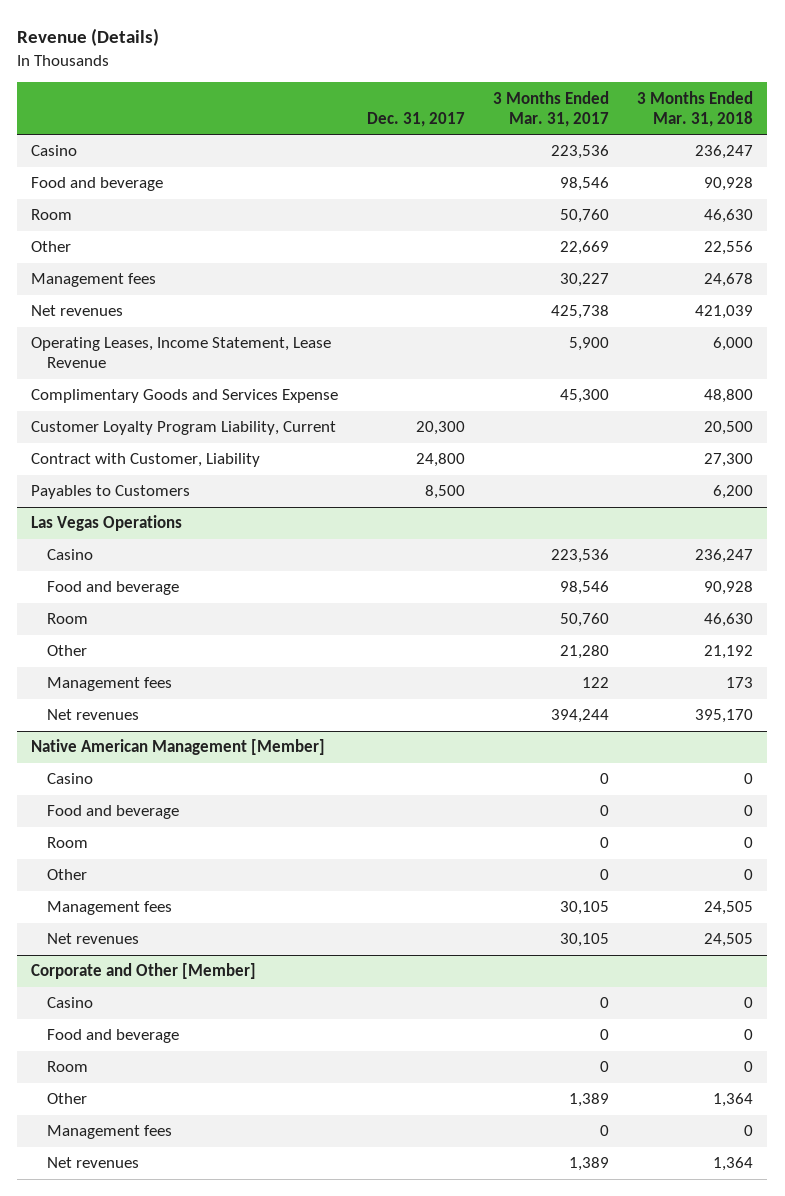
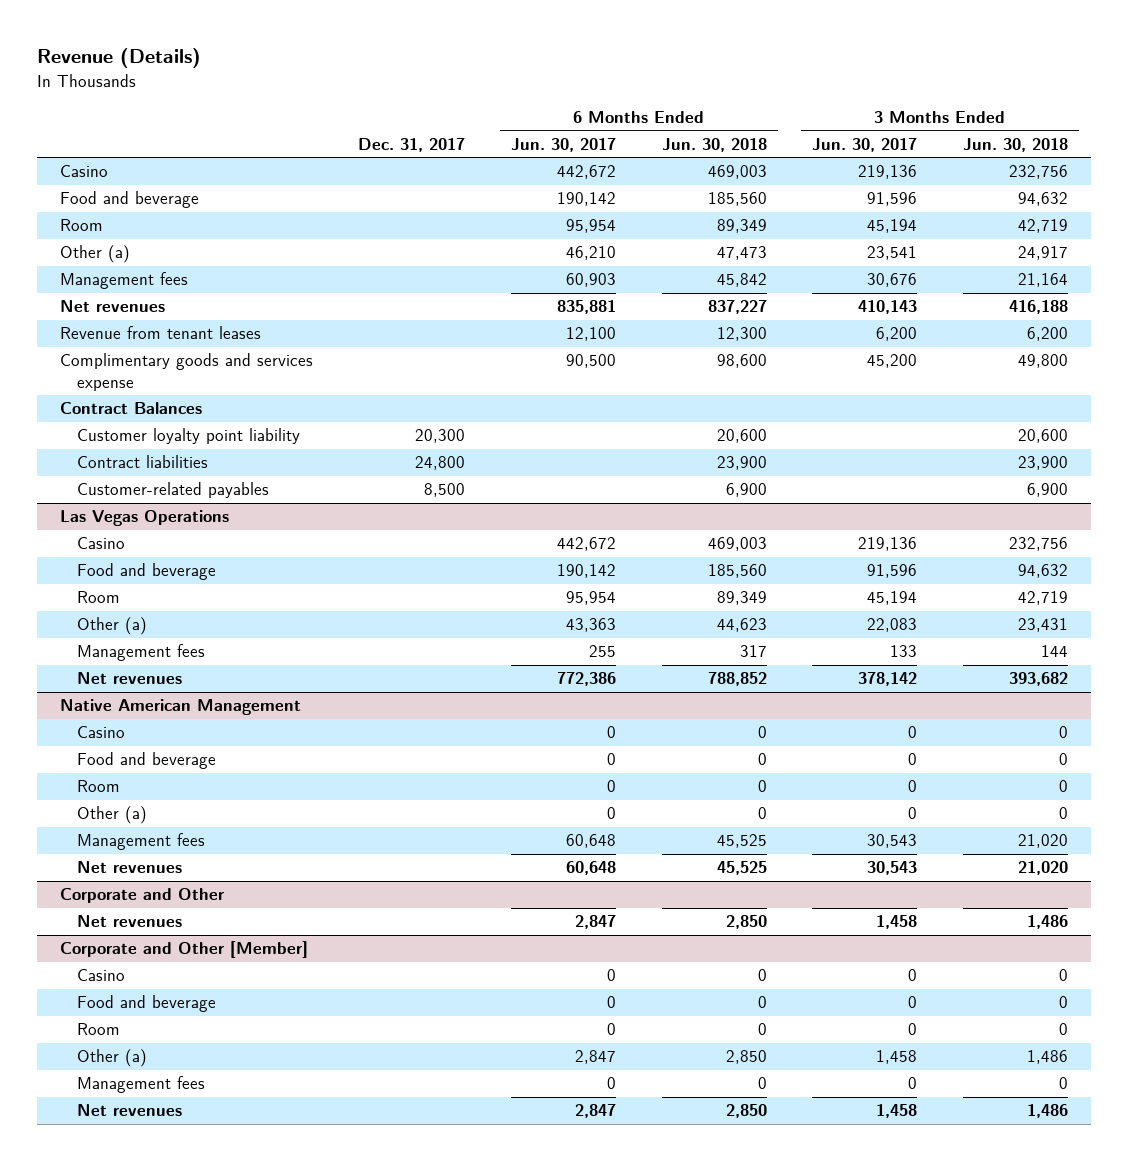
- | Dec. 31, 2017 | 3 Months Ended Mar. 31, 2017 | 3 Months Ended Mar. 31, 2018
+ | Dec. 31, 2017 | 6 Months Ended Jun. 30, 2017 | 6 Months Ended Jun. 30, 2018 | 3 Months Ended Jun. 30, 2017 | 3 Months Ended Jun. 30, 2018
- Other | | 22,669 | 22,556
+ Other (a) | | 46,210 | 47,473 | 23,541 | 24,917
- Operating Leases, Income Statement, Lease Revenue | | 5,900 | 6,000
- Complimentary Goods and Services Expense | | 45,300 | 48,800
- Customer Loyalty Program Liability, Current | 20,300 | | 20,500
- Contract with Customer, Liability | 24,800 | | 27,300
- Payables to Customers | 8,500 | | 6,200
+ Revenue from tenant leases | | 12,100 | 12,300 | 6,200 | 6,200
+ Complimentary goods and services expense | | 90,500 | 98,600 | 45,200 | 49,800
+ Contract Balances
+ Customer loyalty point liability | 20,300 | | 20,600 | | 20,600
+ Contract liabilities | 24,800 | | 23,900 | | 23,900
+ Customer-related payables | 8,500 | | 6,900 | | 6,900
@ Las Vegas Operations
- Other | | 21,280 | 21,192
+ Other (a) | | 43,363 | 44,623 | 22,083 | 23,431
- Native American Management [Member]
+ Native American Management
- Other | | 0 | 0
+ Other (a) | | 0 | 0 | 0 | 0
+ Corporate and Other
+ Net revenues | | 2,847 | 2,850 | 1,458 | 1,486
@ Corporate and Other [Member]
- Other | | 1,389 | 1,364
+ Other (a) | | 2,847 | 2,850 | 1,458 | 1,486

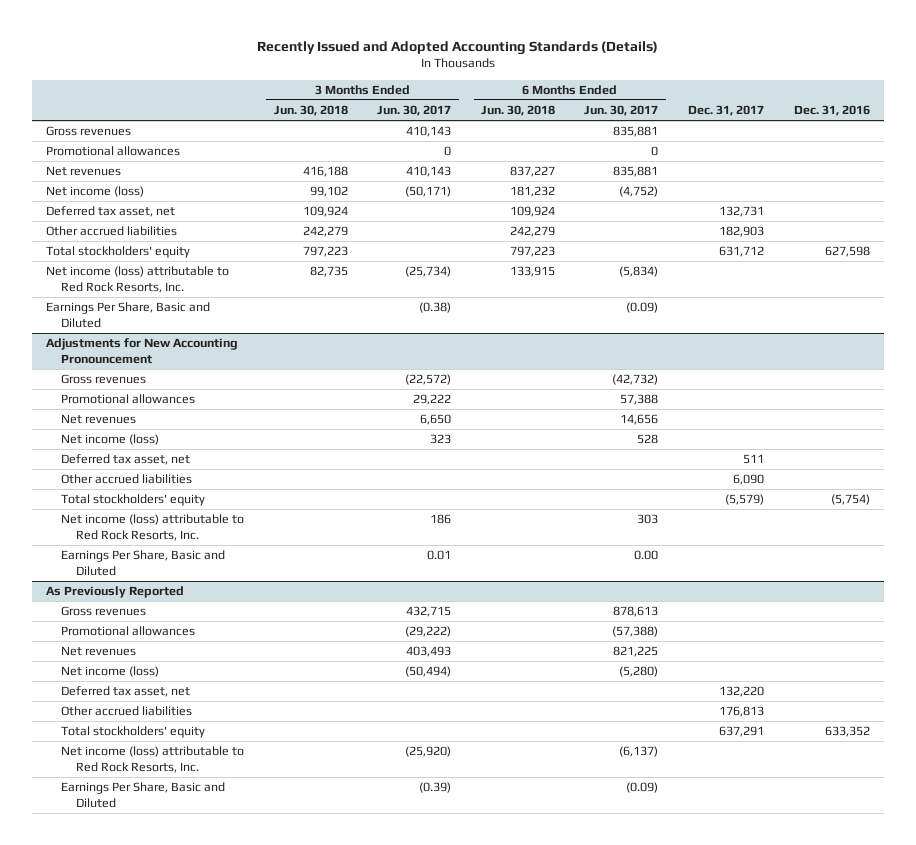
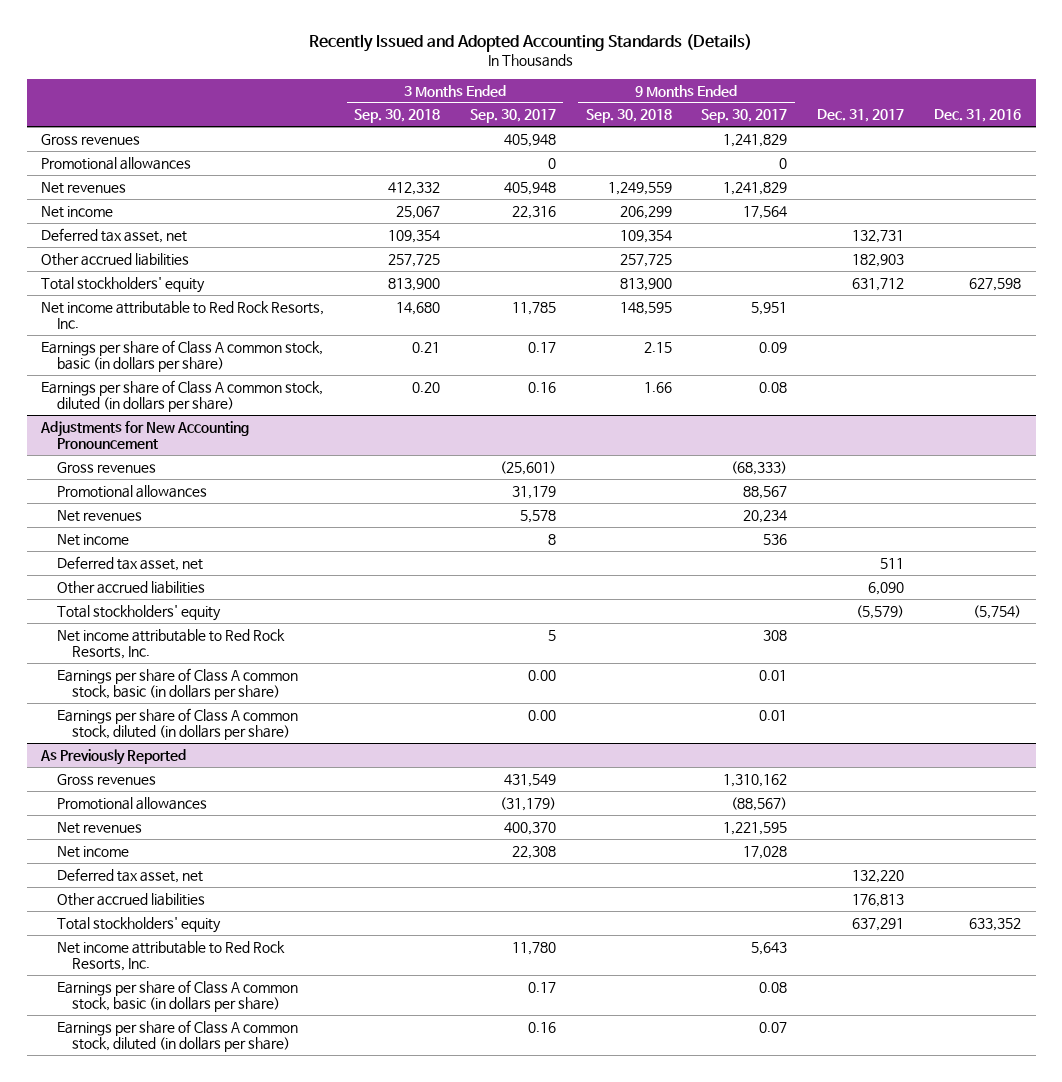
- | 3 Months Ended Jun. 30, 2018 | 3 Months Ended Jun. 30, 2017 | 6 Months Ended Jun. 30, 2018 | 6 Months Ended Jun. 30, 2017 | Dec. 31, 2017 | Dec. 31, 2016
+ | 3 Months Ended Sep. 30, 2018 | 3 Months Ended Sep. 30, 2017 | 9 Months Ended Sep. 30, 2018 | 9 Months Ended Sep. 30, 2017 | Dec. 31, 2017 | Dec. 31, 2016
- Net income (loss) | 99,102 | (50,171) | 181,232 | (4,752) | |
+ Net income | 25,067 | 22,316 | 206,299 | 17,564 | |
- Net income (loss) attributable to Red Rock Resorts, Inc. | 82,735 | (25,734) | 133,915 | (5,834) | |
- Earnings Per Share, Basic and Diluted | | (0.38) | | (0.09) | |
+ Net income attributable to Red Rock Resorts, Inc. | 14,680 | 11,785 | 148,595 | 5,951 | |
+ Earnings per share of Class A common stock, basic (in dollars per share) | 0.21 | 0.17 | 2.15 | 0.09 | |
+ Earnings per share of Class A common stock, diluted (in dollars per share) | 0.20 | 0.16 | 1.66 | 0.08 | |
@ Adjustments for New Accounting Pronouncement
- Net income (loss) | | 323 | | 528 | |
+ Net income | | 8 | | 536 | |
- Net income (loss) attributable to Red Rock Resorts, Inc. | | 186 | | 303 | |
- Earnings Per Share, Basic and Diluted | | 0.01 | | 0.00 | |
+ Net income attributable to Red Rock Resorts, Inc. | | 5 | | 308 | |
+ Earnings per share of Class A common stock, basic (in dollars per share) | | 0.00 | | 0.01 | |
+ Earnings per share of Class A common stock, diluted (in dollars per share) | | 0.00 | | 0.01 | |
@ As Previously Reported
- Net income (loss) | | (50,494) | | (5,280) | |
+ Net income | | 22,308 | | 17,028 | |
- Net income (loss) attributable to Red Rock Resorts, Inc. | | (25,920) | | (6,137) | |
- Earnings Per Share, Basic and Diluted | | (0.39) | | (0.09) | |
+ Net income attributable to Red Rock Resorts, Inc. | | 11,780 | | 5,643 | |
+ Earnings per share of Class A common stock, basic (in dollars per share) | | 0.17 | | 0.08 | |
+ Earnings per share of Class A common stock, diluted (in dollars per share) | | 0.16 | | 0.07 | |

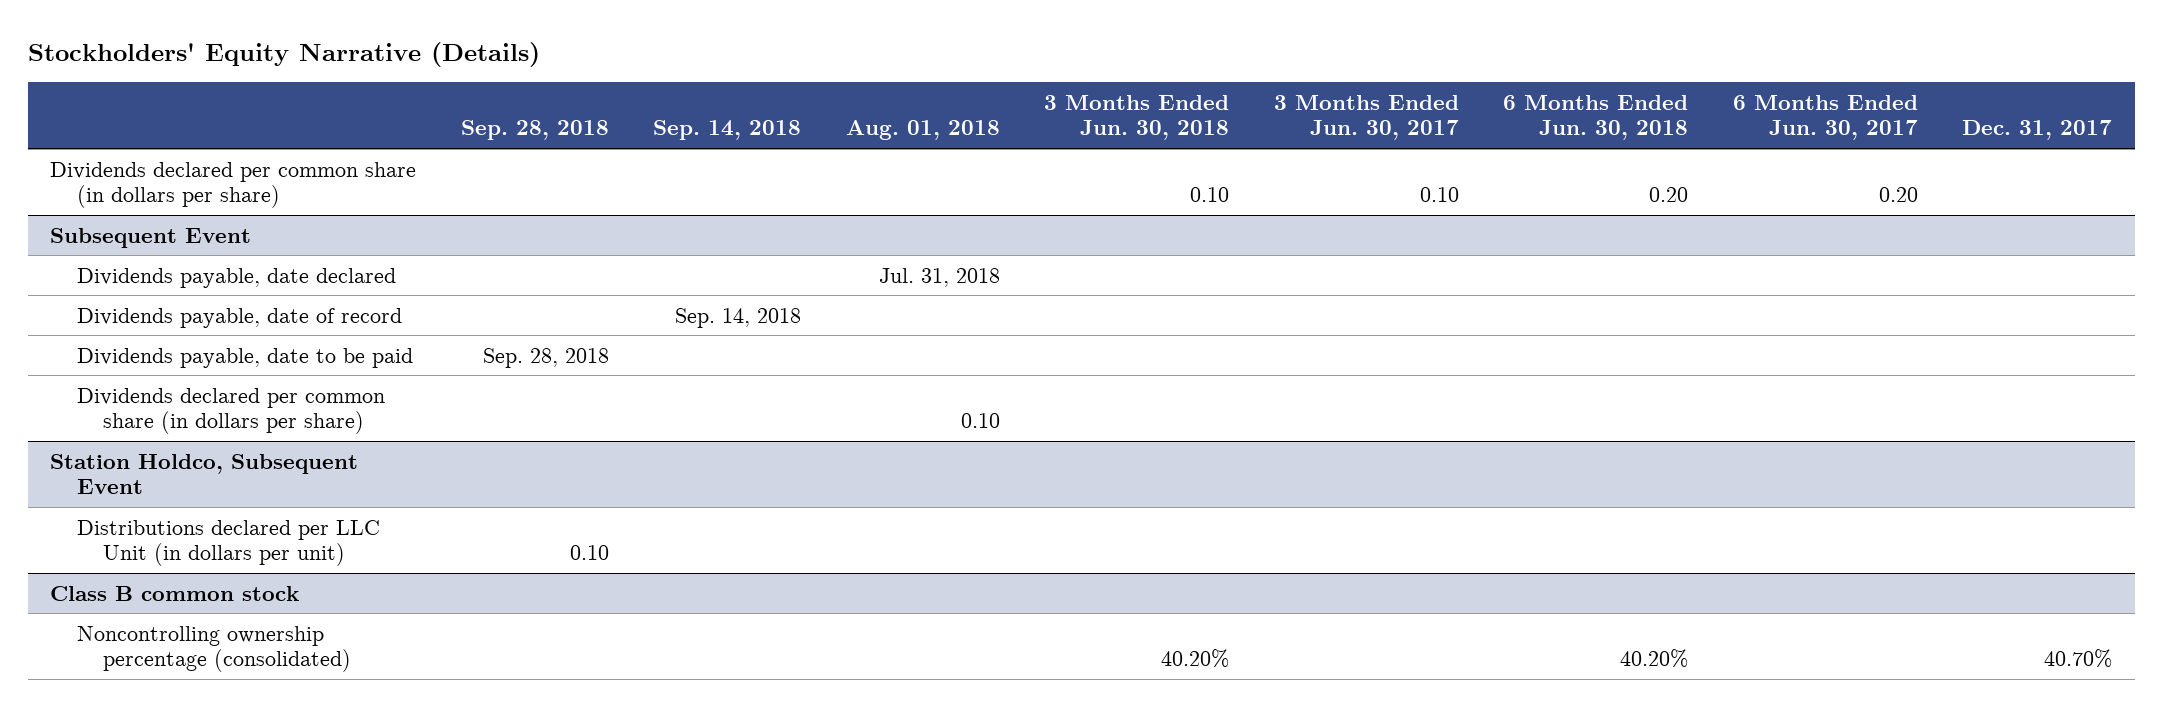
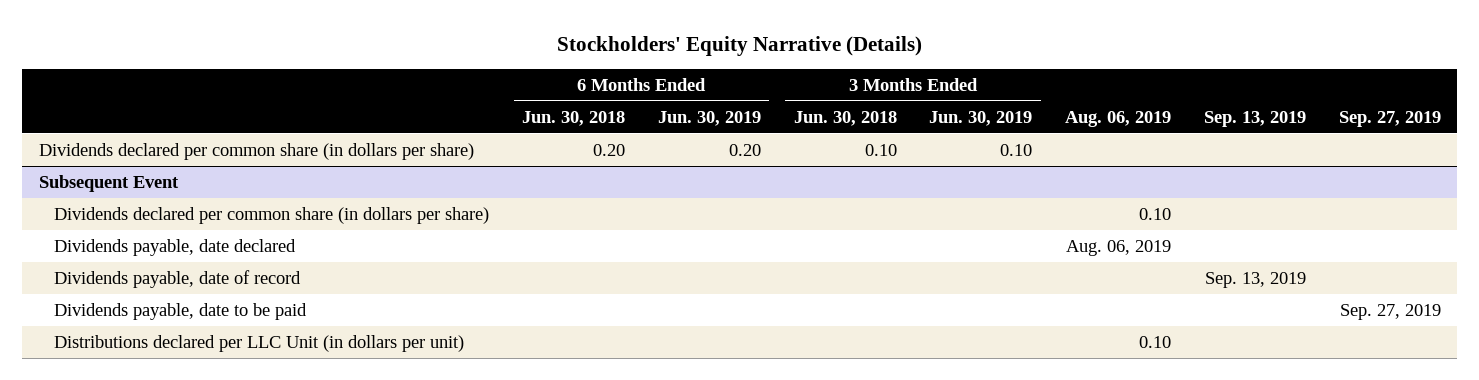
- | Sep. 28, 2018 | Sep. 14, 2018 | Aug. 01, 2018 | 3 Months Ended Jun. 30, 2018 | 3 Months Ended Jun. 30, 2017 | 6 Months Ended Jun. 30, 2018 | 6 Months Ended Jun. 30, 2017 | Dec. 31, 2017
+ | 6 Months Ended Jun. 30, 2018 | 6 Months Ended Jun. 30, 2019 | 3 Months Ended Jun. 30, 2018 | 3 Months Ended Jun. 30, 2019 | Aug. 06, 2019 | Sep. 13, 2019 | Sep. 27, 2019
@ Subsequent Event
moved up: Dividends declared per common share (in dollars per share) | | | | | 0.10 | |
- Station Holdco, Subsequent Event
- Distributions declared per LLC Unit (in dollars per unit) | 0.10 | | | | | | |
- Class B common stock
- Noncontrolling ownership percentage (consolidated) | | | | 40.20% | | 40.20% | | 40.70%
@ Subsequent Event
+ Distributions declared per LLC Unit (in dollars per unit) | | | | | 0.10 | |

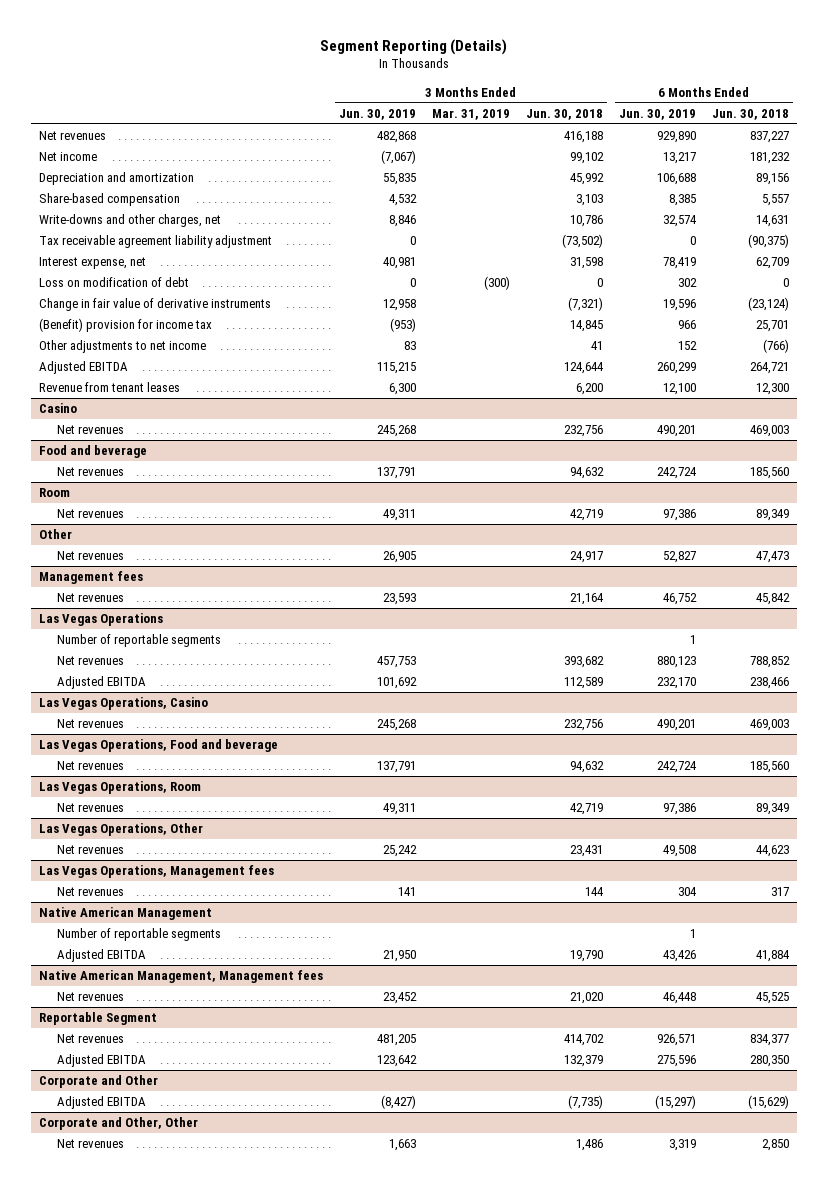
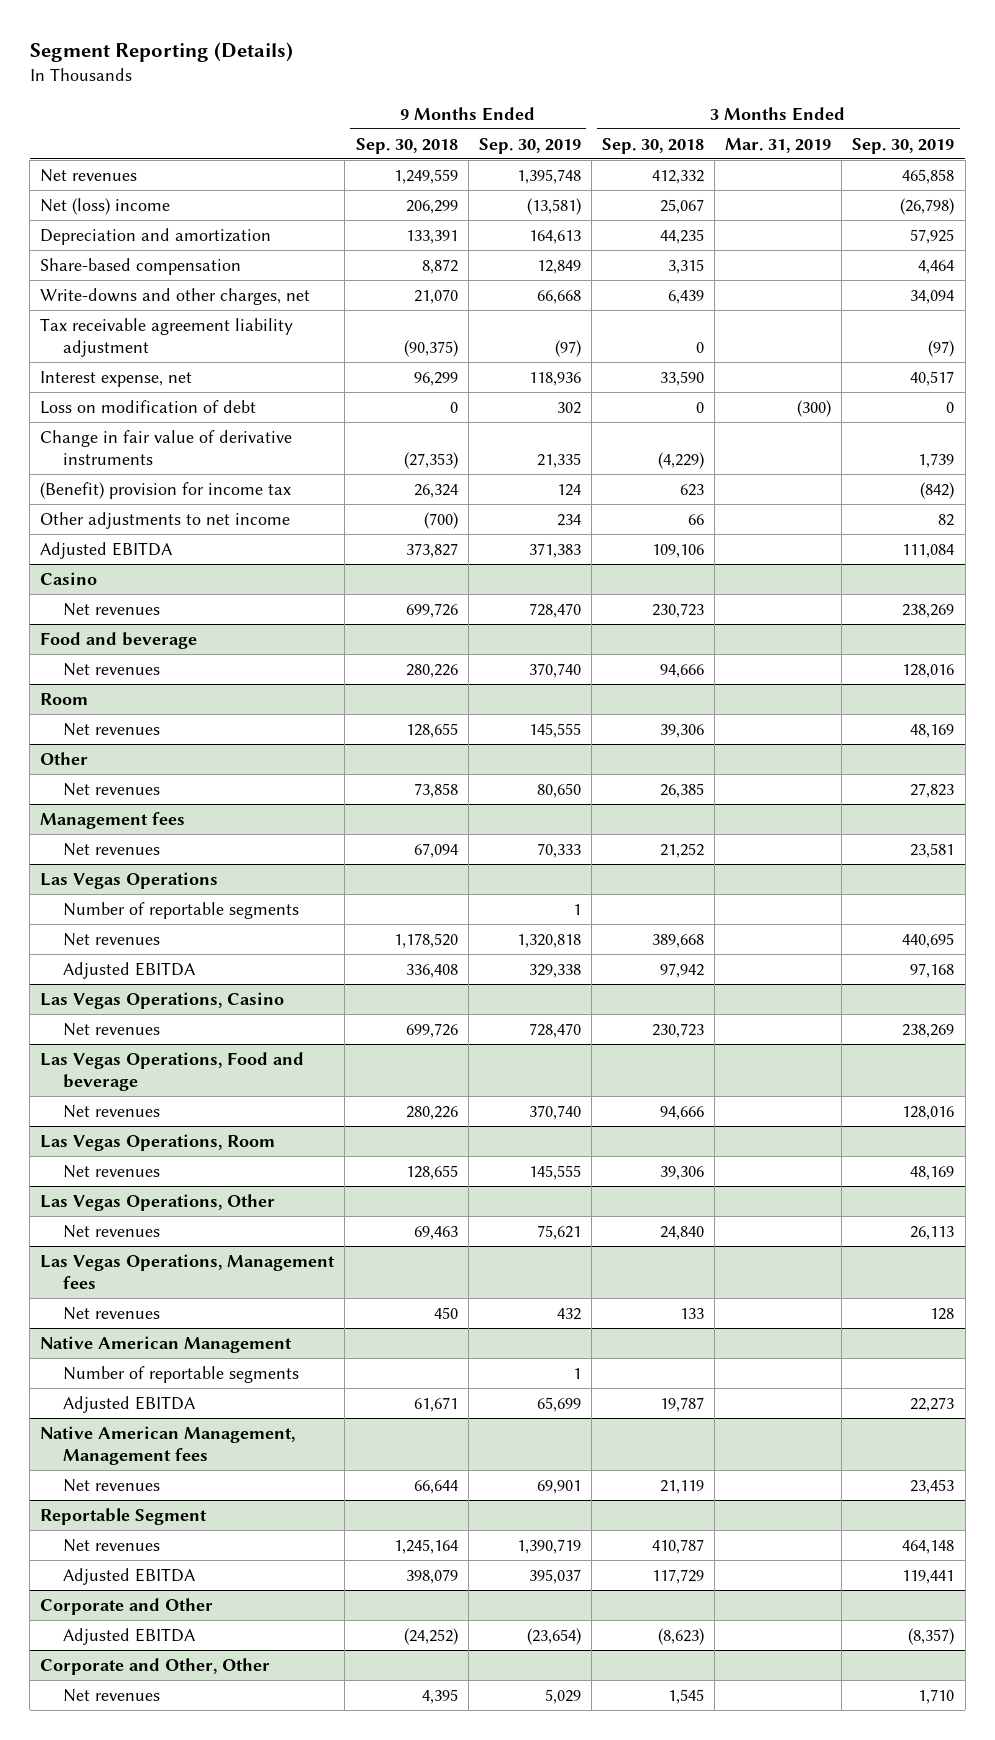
- | 3 Months Ended Jun. 30, 2019 | 3 Months Ended Mar. 31, 2019 | 3 Months Ended Jun. 30, 2018 | 6 Months Ended Jun. 30, 2019 | 6 Months Ended Jun. 30, 2018
+ | 9 Months Ended Sep. 30, 2018 | 9 Months Ended Sep. 30, 2019 | 3 Months Ended Sep. 30, 2018 | 3 Months Ended Mar. 31, 2019 | 3 Months Ended Sep. 30, 2019
- Net income | (7,067) | | 99,102 | 13,217 | 181,232
+ Net (loss) income | 206,299 | (13,581) | 25,067 | | (26,798)
- Revenue from tenant leases | 6,300 | | 6,200 | 12,100 | 12,300

